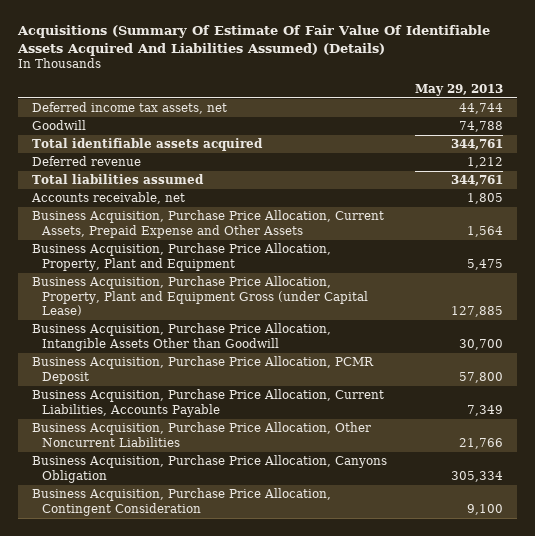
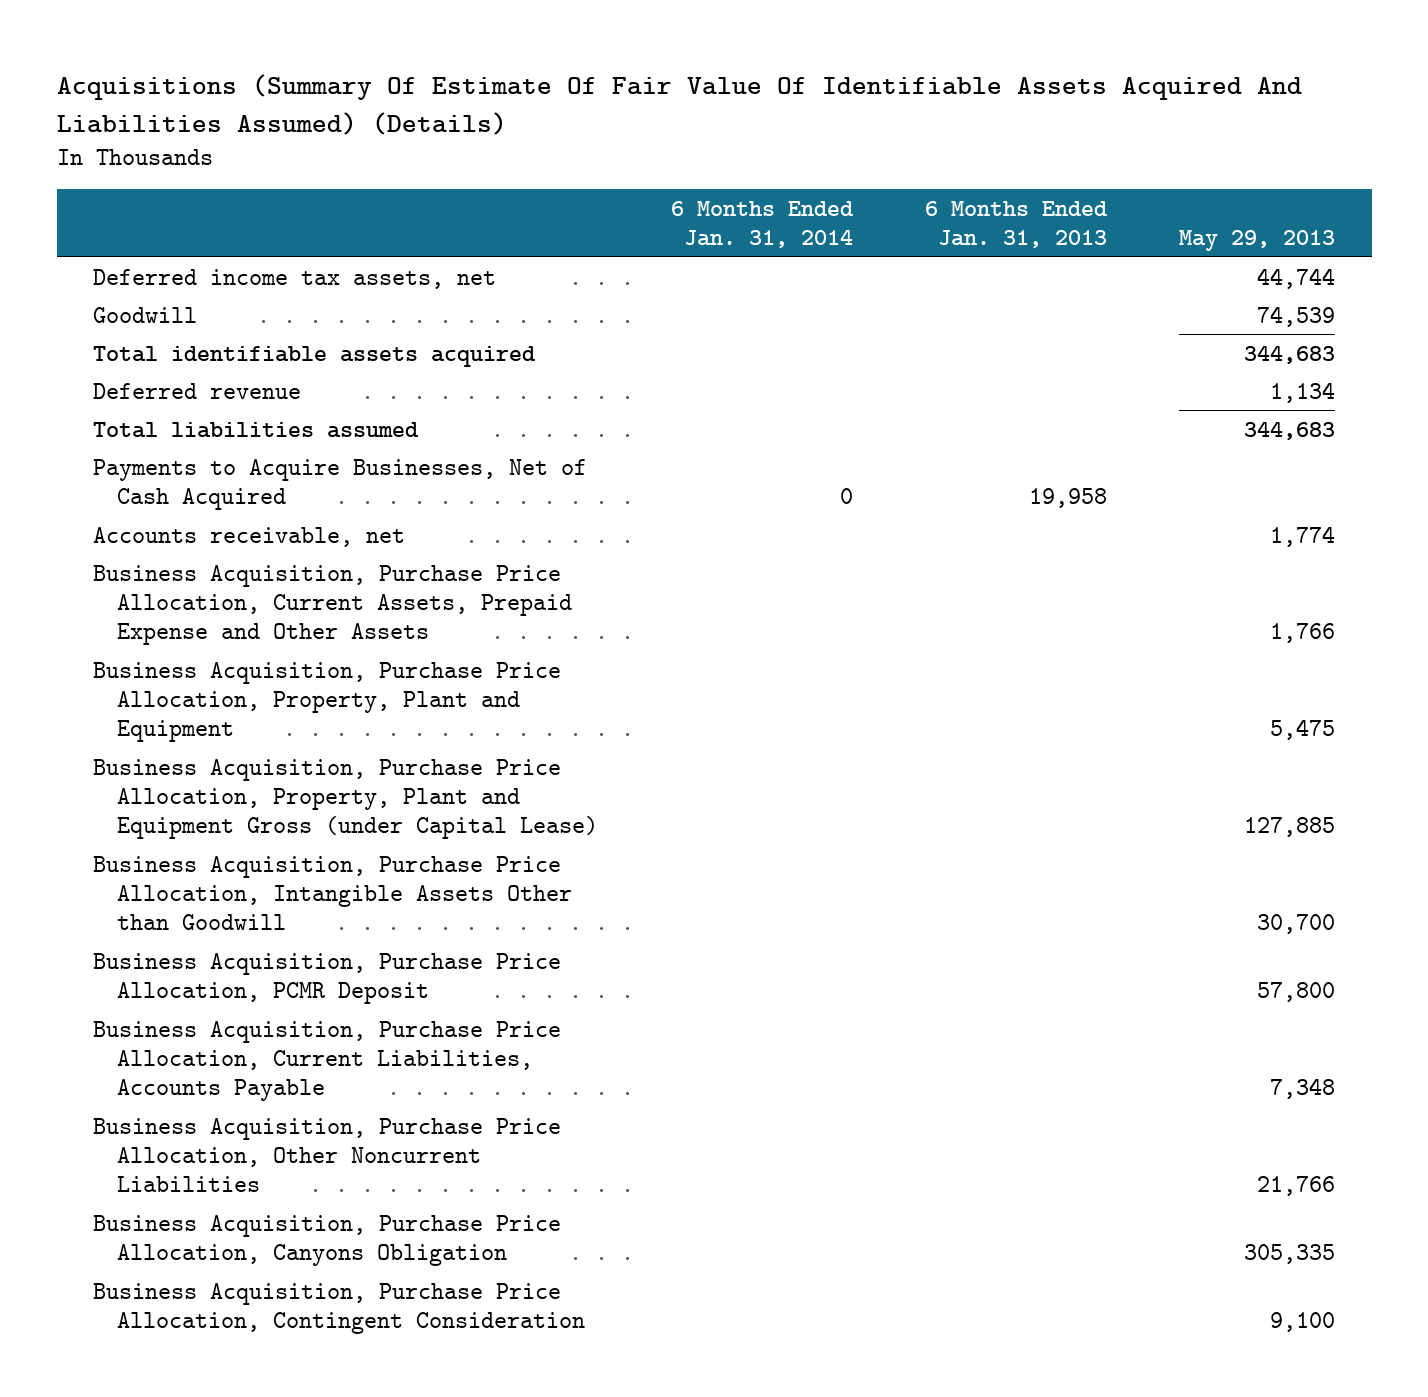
- | May 29, 2013
+ | 6 Months Ended Jan. 31, 2014 | 6 Months Ended Jan. 31, 2013 | May 29, 2013
- Goodwill | 74,788
- Total identifiable assets acquired | 344,761
- Deferred revenue | 1,212
- Total liabilities assumed | 344,761
- Accounts receivable, net | 1,805
- Business Acquisition, Purchase Price Allocation, Current Assets, Prepaid Expense and Other Assets | 1,564
+ Goodwill | | | 74,539
+ Total identifiable assets acquired | | | 344,683
+ Deferred revenue | | | 1,134
+ Total liabilities assumed | | | 344,683
+ Payments to Acquire Businesses, Net of Cash Acquired | 0 | 19,958 |
+ Accounts receivable, net | | | 1,774
+ Business Acquisition, Purchase Price Allocation, Current Assets, Prepaid Expense and Other Assets | | | 1,766
- Business Acquisition, Purchase Price Allocation, Current Liabilities, Accounts Payable | 7,349
+ Business Acquisition, Purchase Price Allocation, Current Liabilities, Accounts Payable | | | 7,348
- Business Acquisition, Purchase Price Allocation, Canyons Obligation | 305,334
+ Business Acquisition, Purchase Price Allocation, Canyons Obligation | | | 305,335

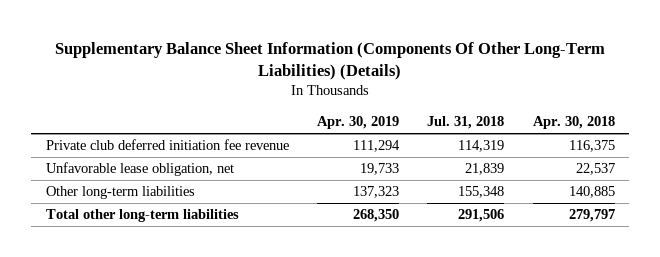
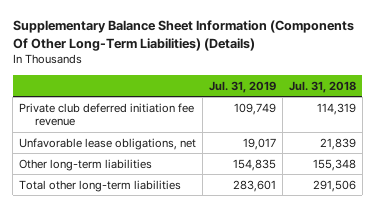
- | Apr. 30, 2019 | Jul. 31, 2018 | Apr. 30, 2018
+ | Jul. 31, 2019 | Jul. 31, 2018
- Unfavorable lease obligation, net | 19,733 | 21,839 | 22,537
+ Unfavorable lease obligations, net | 19,017 | 21,839

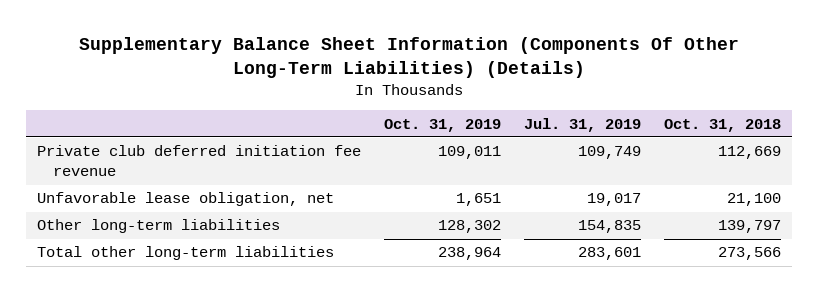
- | Jul. 31, 2019 | Jul. 31, 2018
+ | Oct. 31, 2019 | Jul. 31, 2019 | Oct. 31, 2018
- Unfavorable lease obligations, net | 19,017 | 21,839
+ Unfavorable lease obligation, net | 1,651 | 19,017 | 21,100

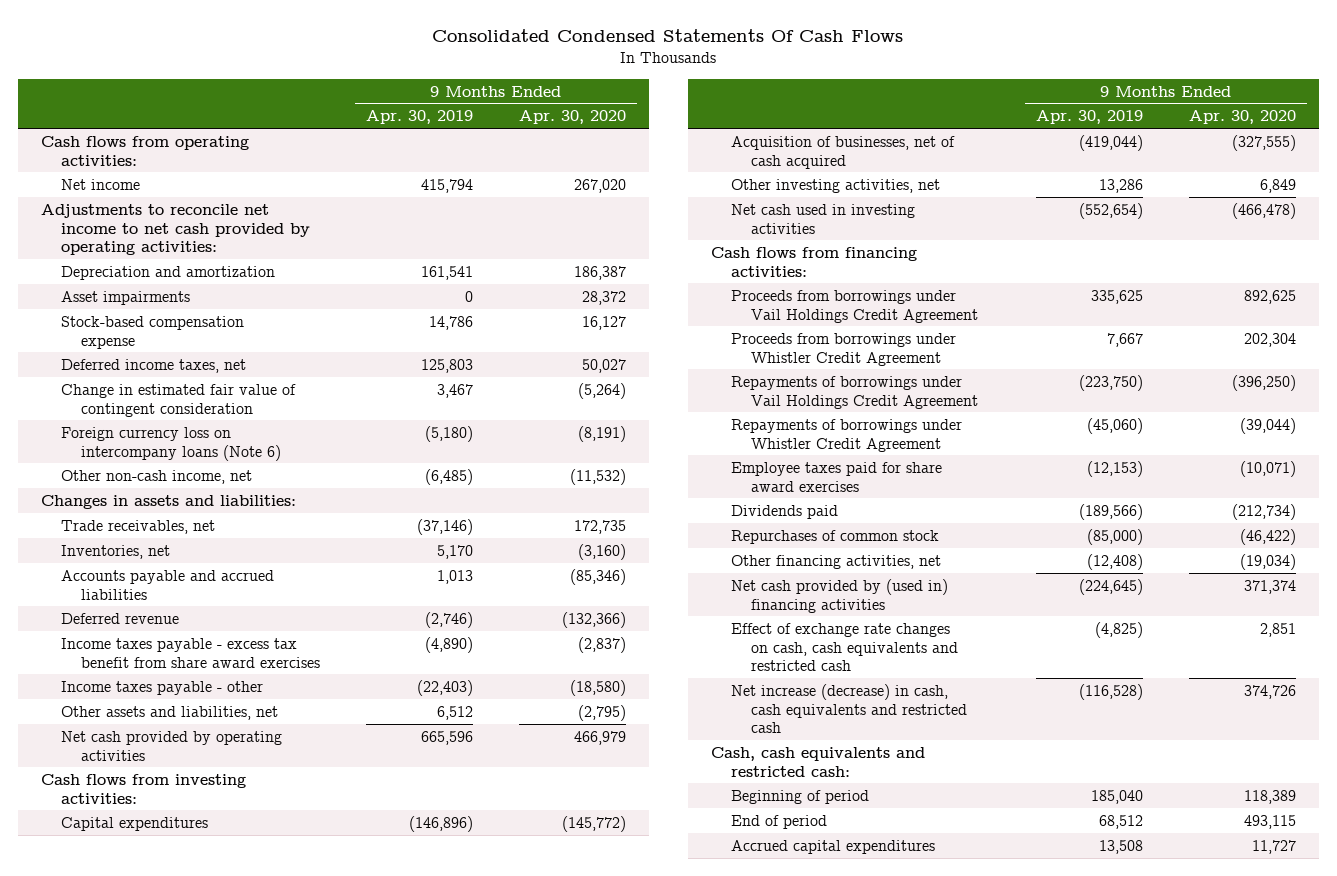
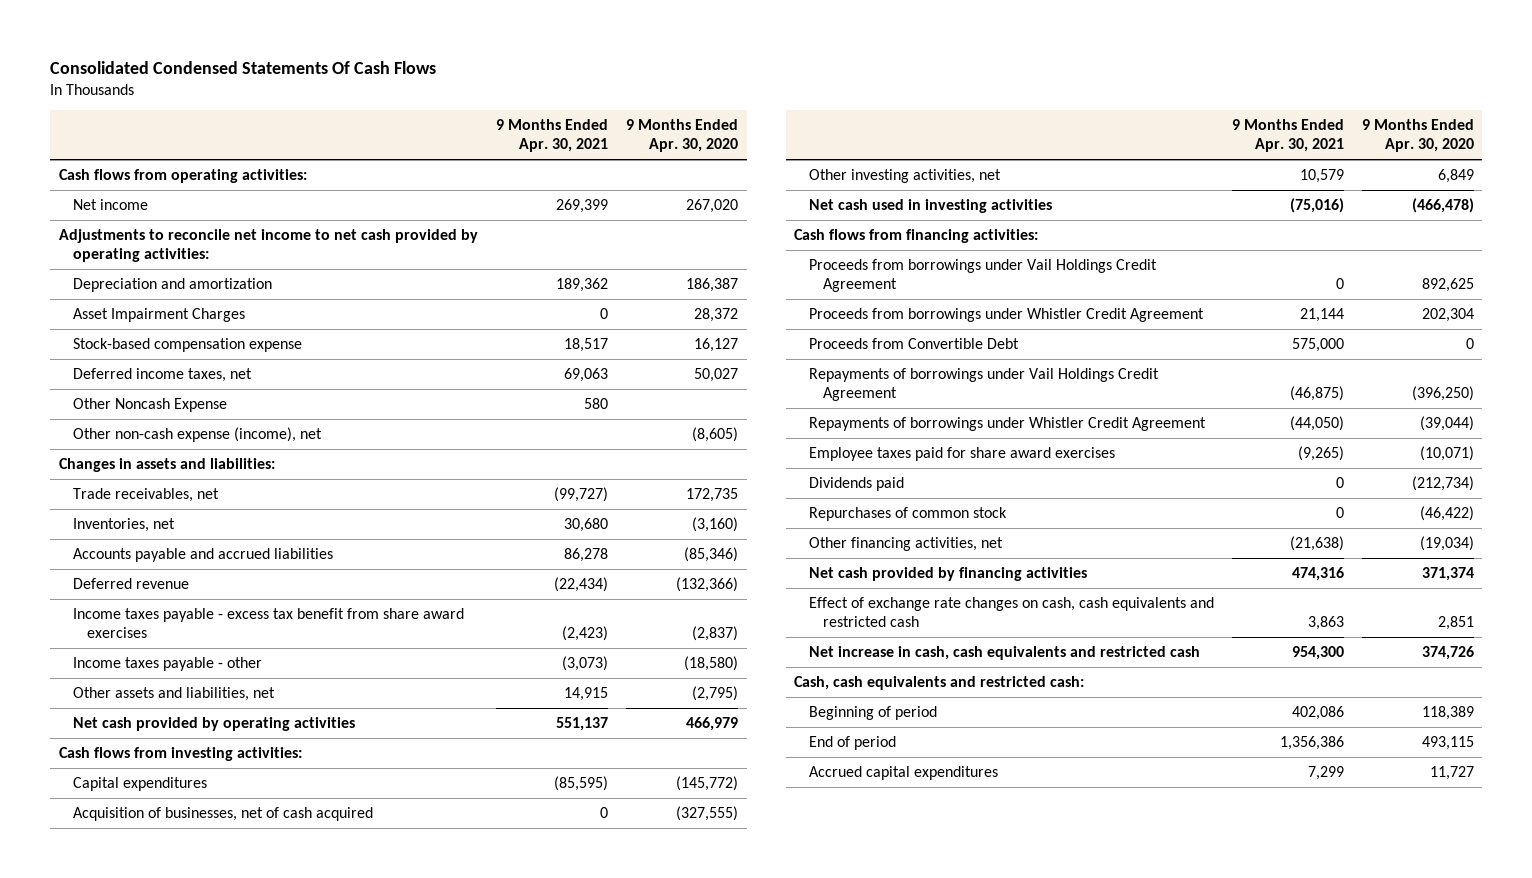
- | 9 Months Ended Apr. 30, 2019 | 9 Months Ended Apr. 30, 2020
+ | 9 Months Ended Apr. 30, 2021 | 9 Months Ended Apr. 30, 2020
- Asset impairments | 0 | 28,372
+ Asset Impairment Charges | 0 | 28,372
- Change in estimated fair value of contingent consideration | 3,467 | (5,264)
- Foreign currency loss on intercompany loans (Note 6) | (5,180) | (8,191)
- Other non-cash income, net | (6,485) | (11,532)
+ Other Noncash Expense | 580 |
+ Other non-cash expense (income), net | | (8,605)
+ Proceeds from Convertible Debt | 575,000 | 0
- Net cash provided by (used in) financing activities | (224,645) | 371,374
+ Net cash provided by financing activities | 474,316 | 371,374
- Net increase (decrease) in cash, cash equivalents and restricted cash | (116,528) | 374,726
+ Net increase in cash, cash equivalents and restricted cash | 954,300 | 374,726

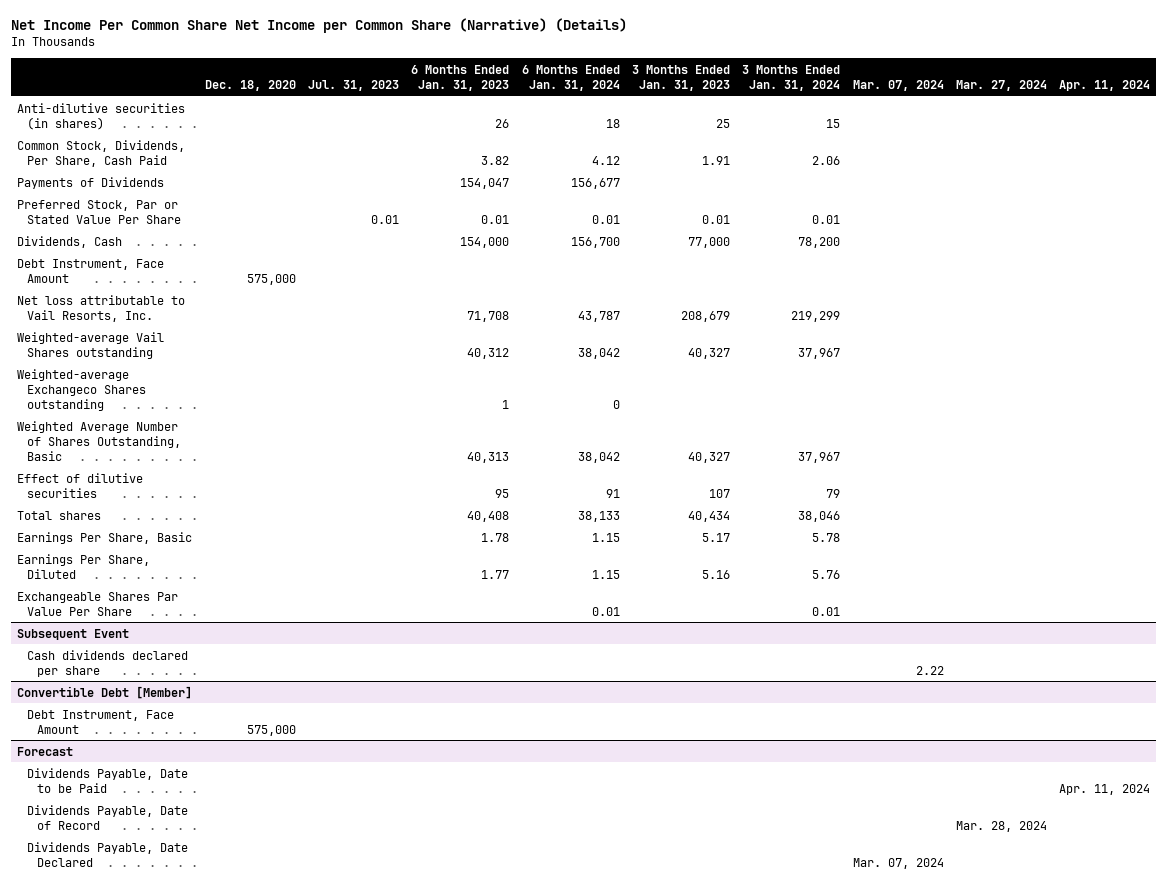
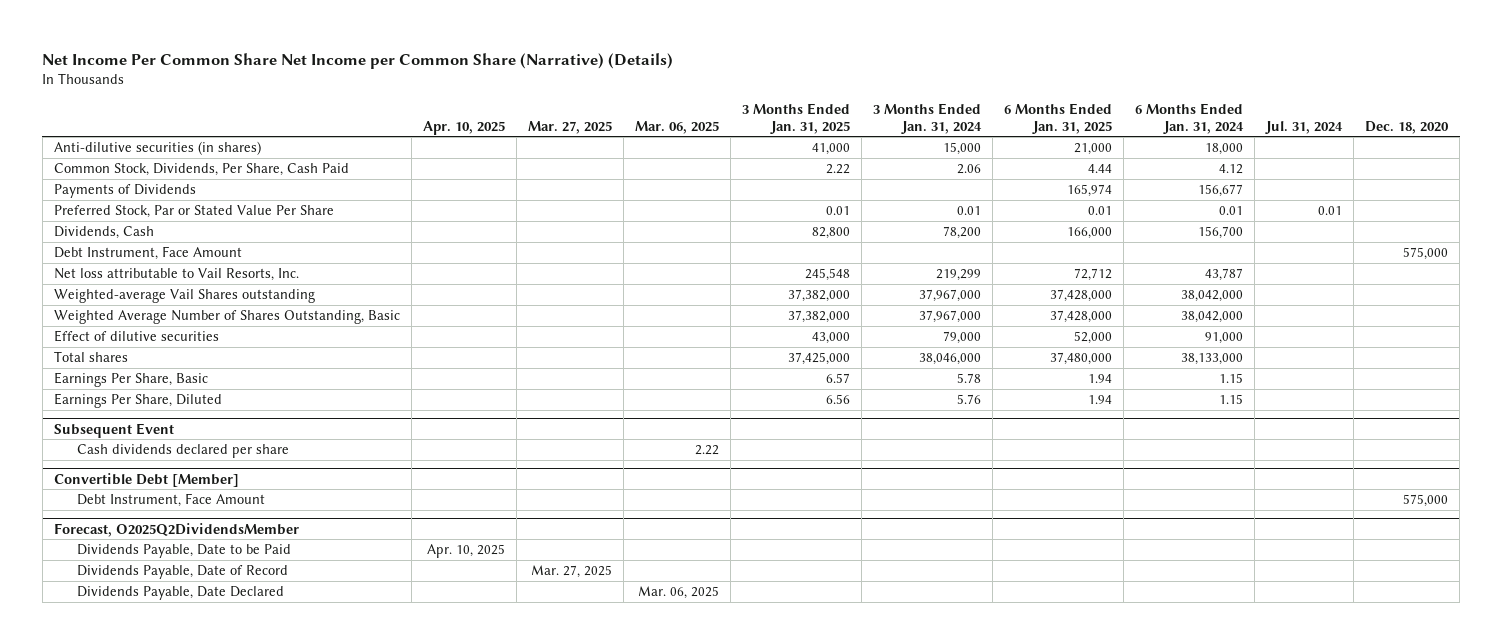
- | Dec. 18, 2020 | Jul. 31, 2023 | 6 Months Ended Jan. 31, 2023 | 6 Months Ended Jan. 31, 2024 | 3 Months Ended Jan. 31, 2023 | 3 Months Ended Jan. 31, 2024 | Mar. 07, 2024 | Mar. 27, 2024 | Apr. 11, 2024
+ | Apr. 10, 2025 | Mar. 27, 2025 | Mar. 06, 2025 | 3 Months Ended Jan. 31, 2025 | 3 Months Ended Jan. 31, 2024 | 6 Months Ended Jan. 31, 2025 | 6 Months Ended Jan. 31, 2024 | Jul. 31, 2024 | Dec. 18, 2020
- Anti-dilutive securities (in shares) | | | 26 | 18 | 25 | 15 | | |
+ Anti-dilutive securities (in shares) | | | | 41,000 | 15,000 | 21,000 | 18,000 | |
- Weighted-average Vail Shares outstanding | | | 40,312 | 38,042 | 40,327 | 37,967 | | |
- Weighted-average Exchangeco Shares outstanding | | | 1 | 0 | | | | |
- Weighted Average Number of Shares Outstanding, Basic | | | 40,313 | 38,042 | 40,327 | 37,967 | | |
- Effect of dilutive securities | | | 95 | 91 | 107 | 79 | | |
- Total shares | | | 40,408 | 38,133 | 40,434 | 38,046 | | |
+ Weighted-average Vail Shares outstanding | | | | 37,382,000 | 37,967,000 | 37,428,000 | 38,042,000 | |
+ Weighted Average Number of Shares Outstanding, Basic | | | | 37,382,000 | 37,967,000 | 37,428,000 | 38,042,000 | |
+ Effect of dilutive securities | | | | 43,000 | 79,000 | 52,000 | 91,000 | |
+ Total shares | | | | 37,425,000 | 38,046,000 | 37,480,000 | 38,133,000 | |
- Exchangeable Shares Par Value Per Share | | | | 0.01 | | 0.01 | | |
- Forecast
+ Forecast, O2025Q2DividendsMember

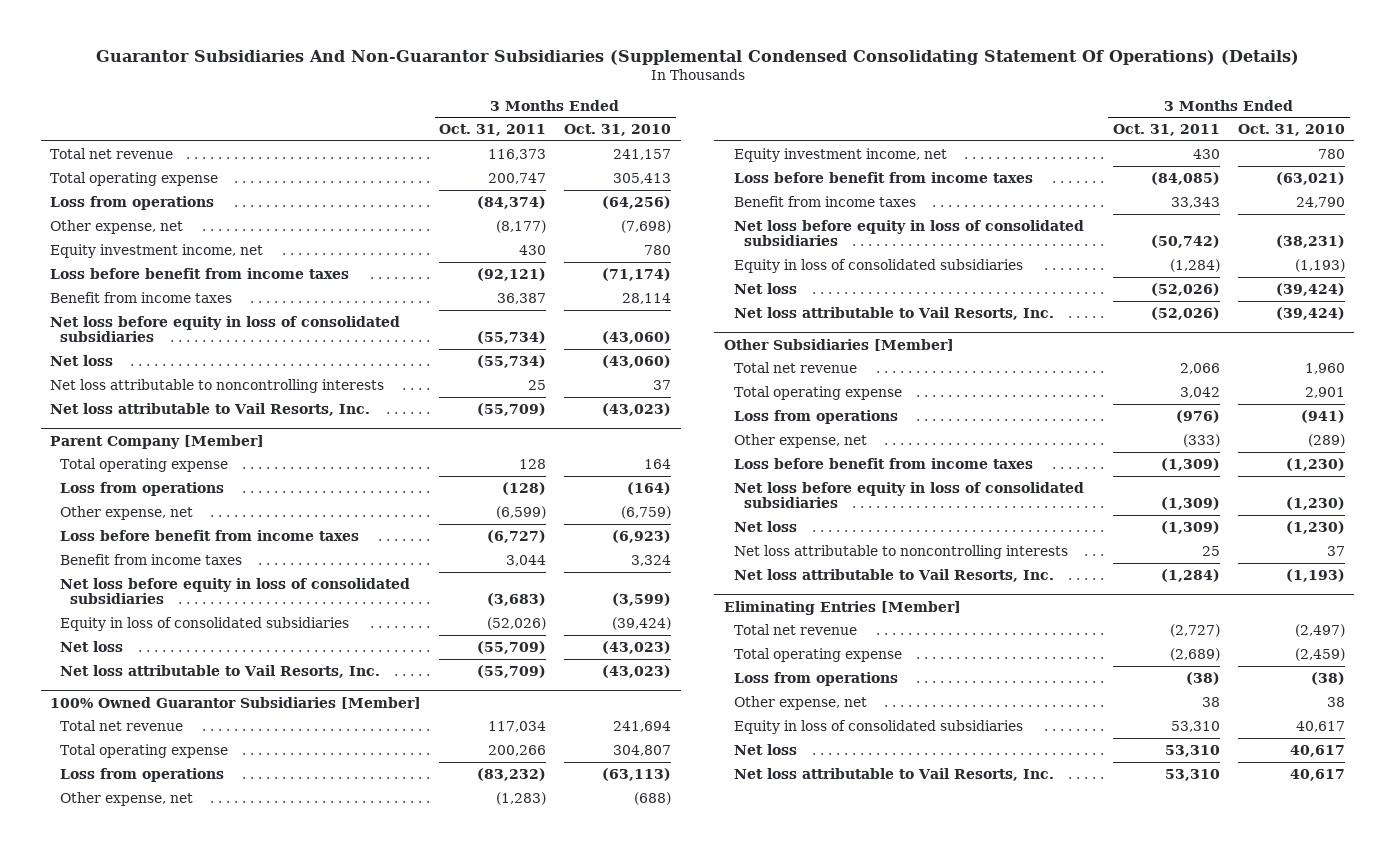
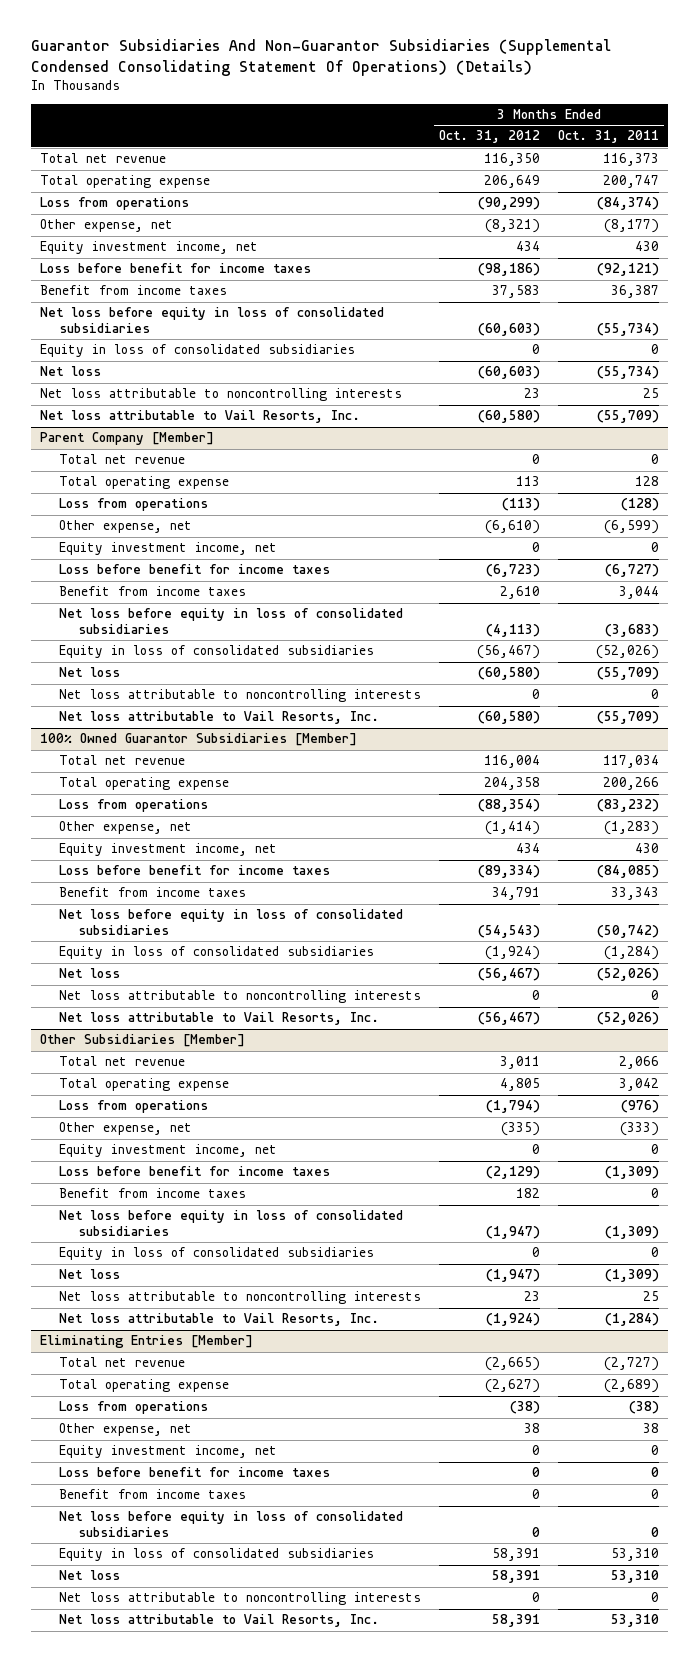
- | 3 Months Ended Oct. 31, 2011 | 3 Months Ended Oct. 31, 2010
+ | 3 Months Ended Oct. 31, 2012 | 3 Months Ended Oct. 31, 2011
- Loss before benefit from income taxes | (92,121) | (71,174)
+ Loss before benefit for income taxes | (98,186) | (92,121)
+ Equity in loss of consolidated subsidiaries | 0 | 0
@ Parent Company [Member]
+ Total net revenue | 0 | 0
- Loss before benefit from income taxes | (6,727) | (6,923)
+ Equity investment income, net | 0 | 0
+ Loss before benefit for income taxes | (6,723) | (6,727)
+ Net loss attributable to noncontrolling interests | 0 | 0
@ 100% Owned Guarantor Subsidiaries [Member]
- Loss before benefit from income taxes | (84,085) | (63,021)
+ Loss before benefit for income taxes | (89,334) | (84,085)
+ Net loss attributable to noncontrolling interests | 0 | 0
@ Other Subsidiaries [Member]
- Loss before benefit from income taxes | (1,309) | (1,230)
+ Equity investment income, net | 0 | 0
+ Loss before benefit for income taxes | (2,129) | (1,309)
+ Benefit from income taxes | 182 | 0
+ Equity in loss of consolidated subsidiaries | 0 | 0
@ Eliminating Entries [Member]
+ Equity investment income, net | 0 | 0
+ Loss before benefit for income taxes | 0 | 0
+ Benefit from income taxes | 0 | 0
+ Net loss before equity in loss of consolidated subsidiaries | 0 | 0
+ Net loss attributable to noncontrolling interests | 0 | 0

